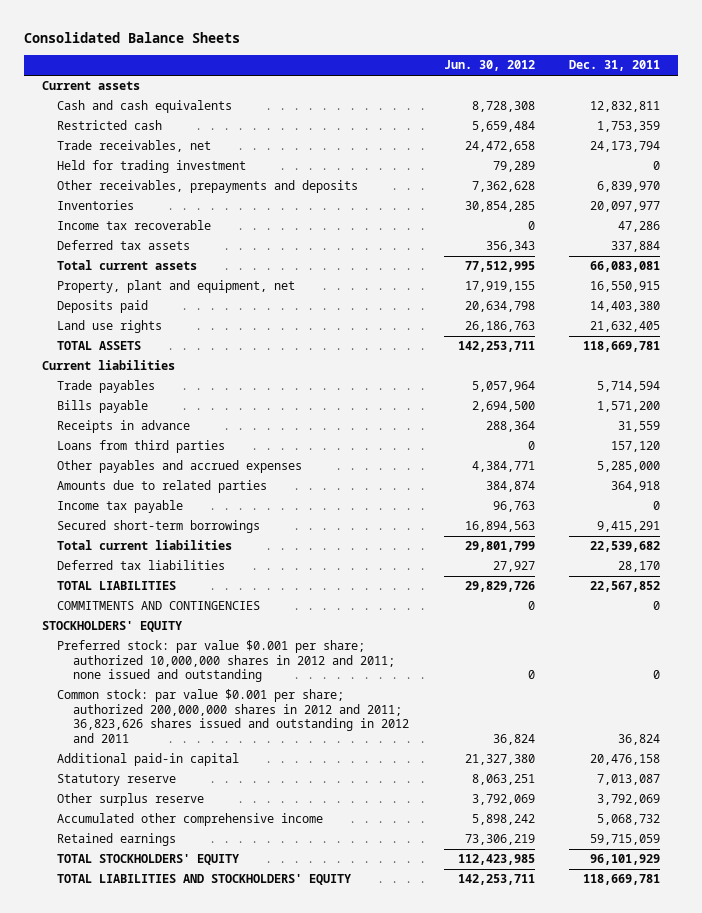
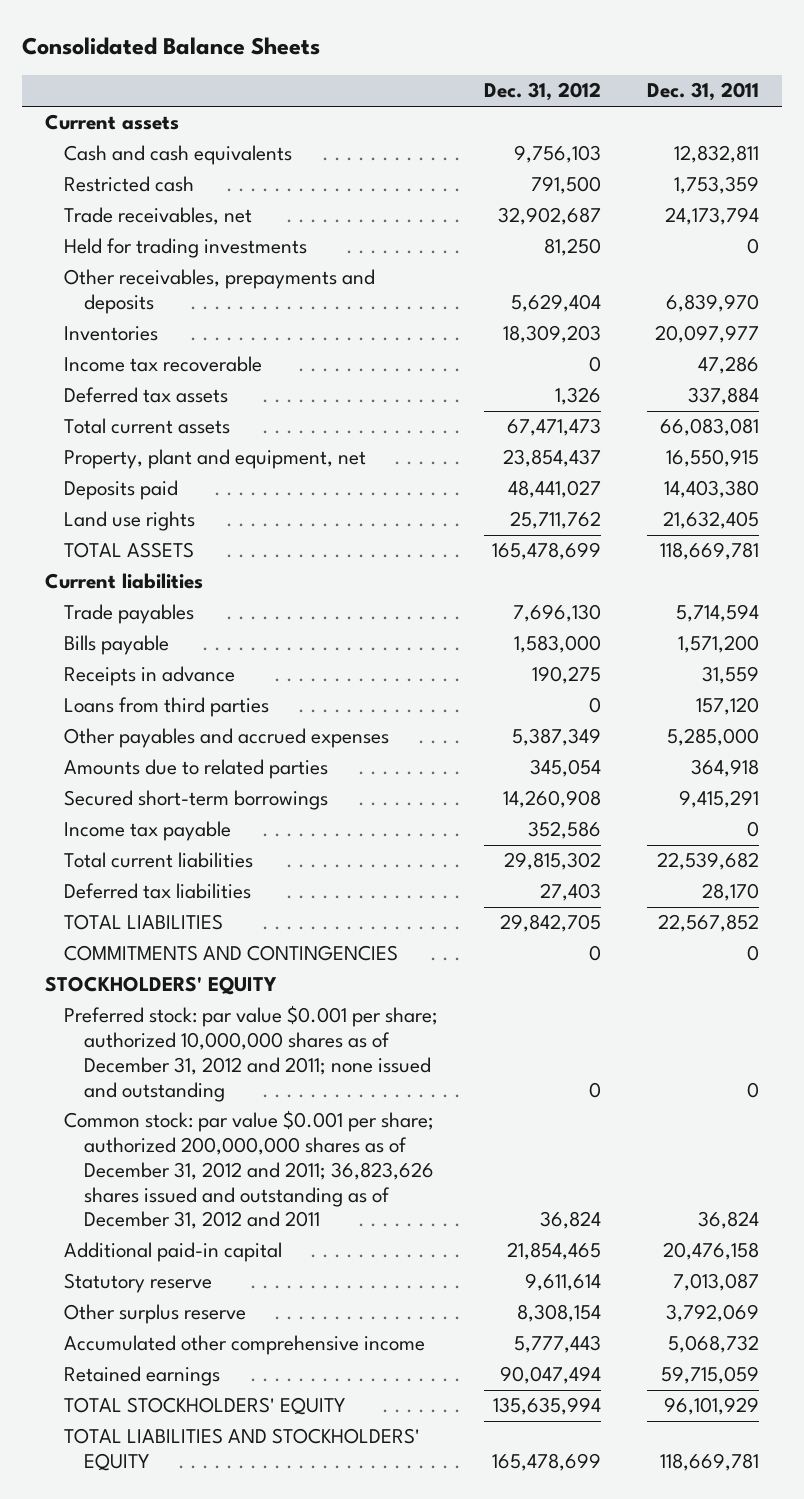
- | Jun. 30, 2012 | Dec. 31, 2011
+ | Dec. 31, 2012 | Dec. 31, 2011
- Held for trading investment | 79,289 | 0
+ Held for trading investments | 81,250 | 0
moved down: Income tax payable | 352,586 | 0
- Preferred stock: par value $0.001 per share; authorized 10,000,000 shares in 2012 and 2011; none issued and outstanding | 0 | 0
- Common stock: par value $0.001 per share; authorized 200,000,000 shares in 2012 and 2011; 36,823,626 shares issued and outstanding in 2012 and 2011 | 36,824 | 36,824
+ Preferred stock: par value $0.001 per share; authorized 10,000,000 shares as of December 31, 2012 and 2011; none issued and outstanding | 0 | 0
+ Common stock: par value $0.001 per share; authorized 200,000,000 shares as of December 31, 2012 and 2011; 36,823,626 shares issued and outstanding as of December 31, 2012 and 2011 | 36,824 | 36,824

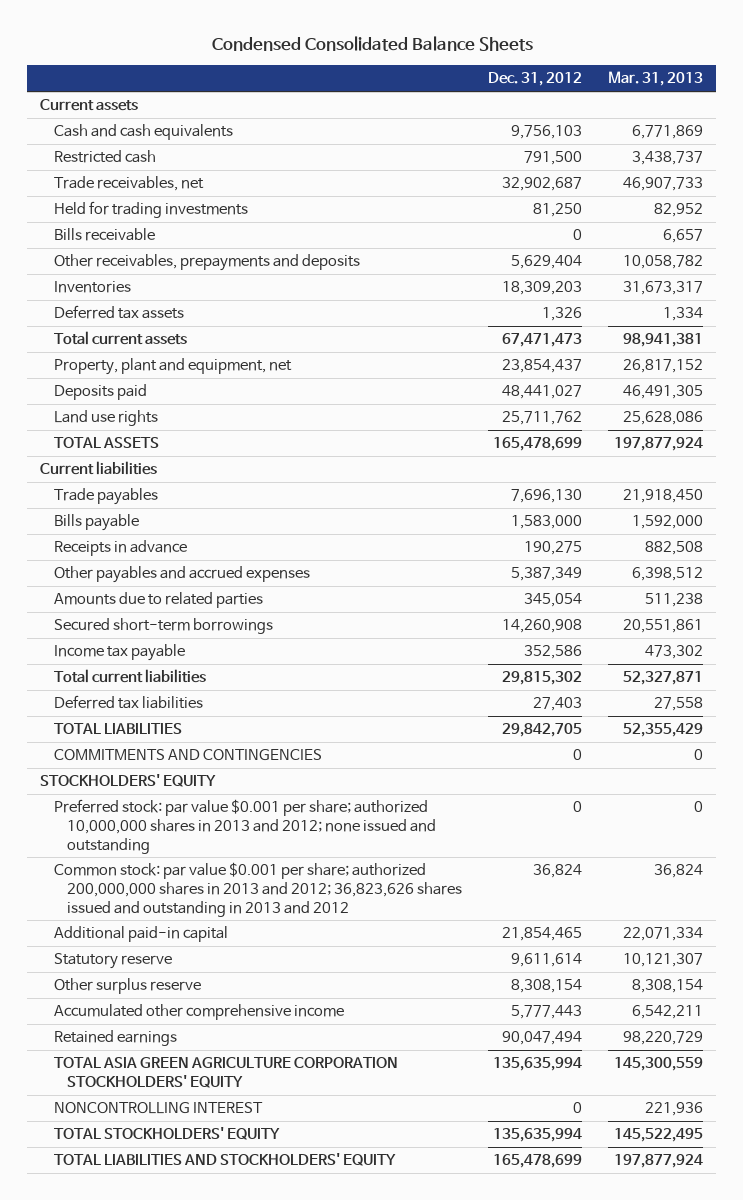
- Consolidated Balance Sheets
+ Condensed Consolidated Balance Sheets
- | Dec. 31, 2012 | Dec. 31, 2011
+ | Dec. 31, 2012 | Mar. 31, 2013
+ Bills receivable | 0 | 6,657
- Income tax recoverable | 0 | 47,286
- Loans from third parties | 0 | 157,120
- Preferred stock: par value $0.001 per share; authorized 10,000,000 shares as of December 31, 2012 and 2011; none issued and outstanding | 0 | 0
- Common stock: par value $0.001 per share; authorized 200,000,000 shares as of December 31, 2012 and 2011; 36,823,626 shares issued and outstanding as of December 31, 2012 and 2011 | 36,824 | 36,824
+ Preferred stock: par value $0.001 per share; authorized 10,000,000 shares in 2013 and 2012; none issued and outstanding | 0 | 0
+ Common stock: par value $0.001 per share; authorized 200,000,000 shares in 2013 and 2012; 36,823,626 shares issued and outstanding in 2013 and 2012 | 36,824 | 36,824
+ TOTAL ASIA GREEN AGRICULTURE CORPORATION STOCKHOLDERS' EQUITY | 135,635,994 | 145,300,559
+ NONCONTROLLING INTEREST | 0 | 221,936

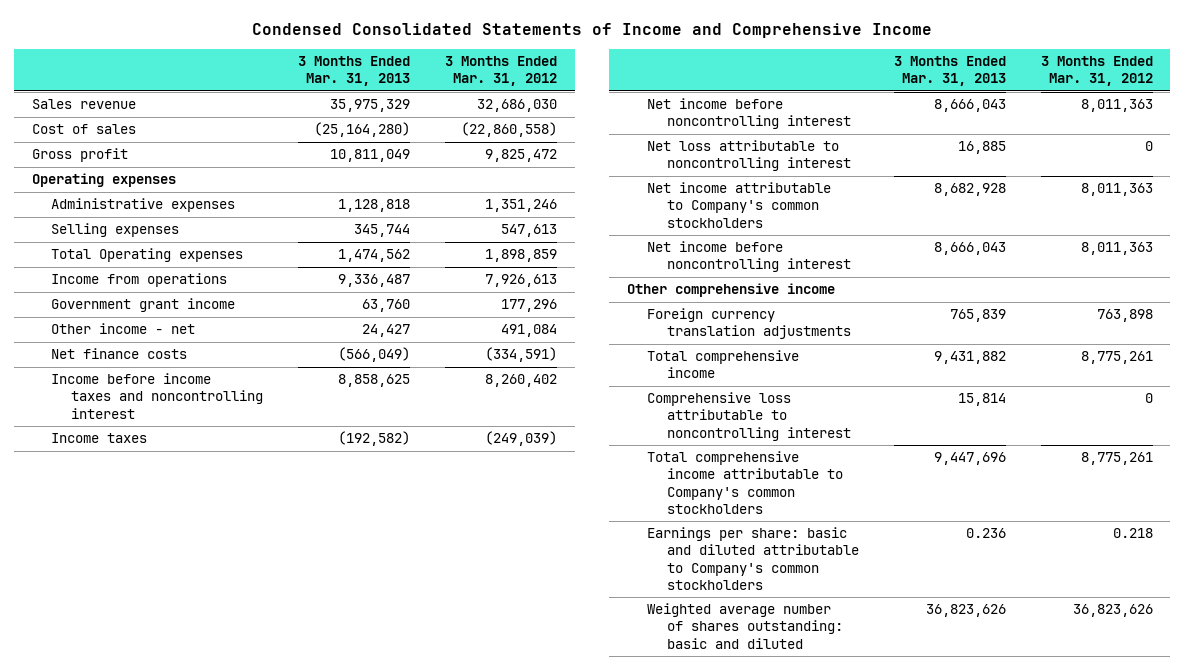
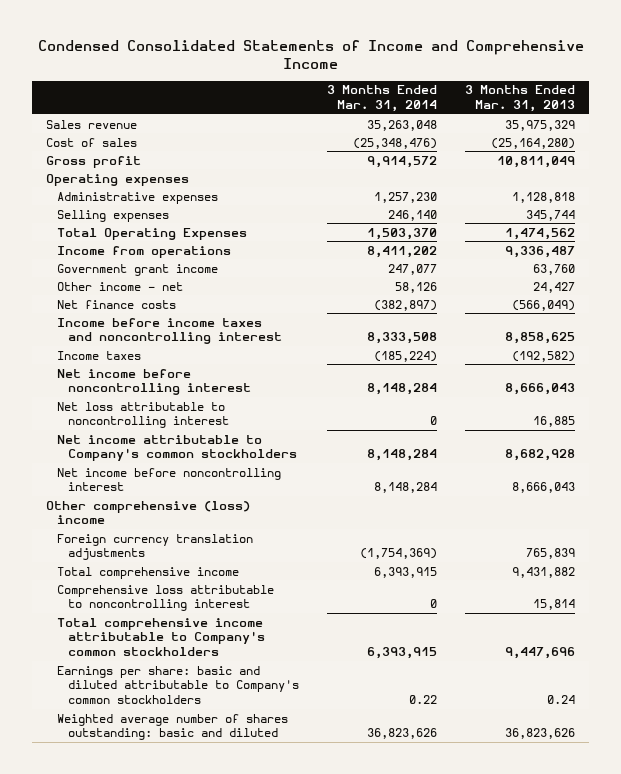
- | 3 Months Ended Mar. 31, 2013 | 3 Months Ended Mar. 31, 2012
+ | 3 Months Ended Mar. 31, 2014 | 3 Months Ended Mar. 31, 2013
- Total Operating expenses | 1,474,562 | 1,898,859
+ Total Operating Expenses | 1,503,370 | 1,474,562
- Other comprehensive income
+ Other comprehensive (loss) income
- Earnings per share: basic and diluted attributable to Company's common stockholders | 0.236 | 0.218
+ Earnings per share: basic and diluted attributable to Company's common stockholders | 0.22 | 0.24

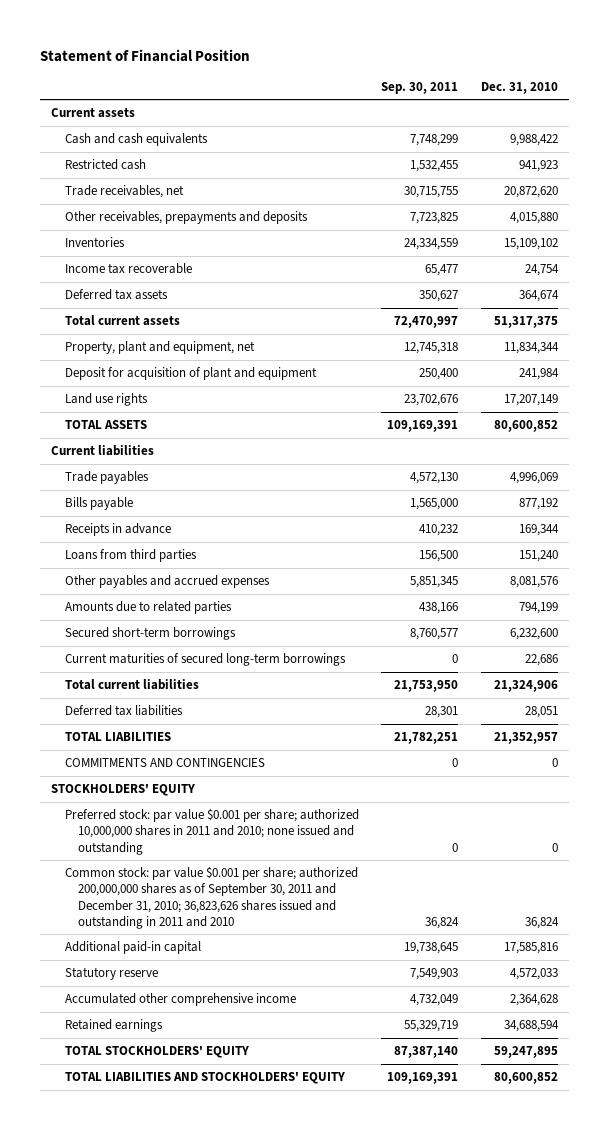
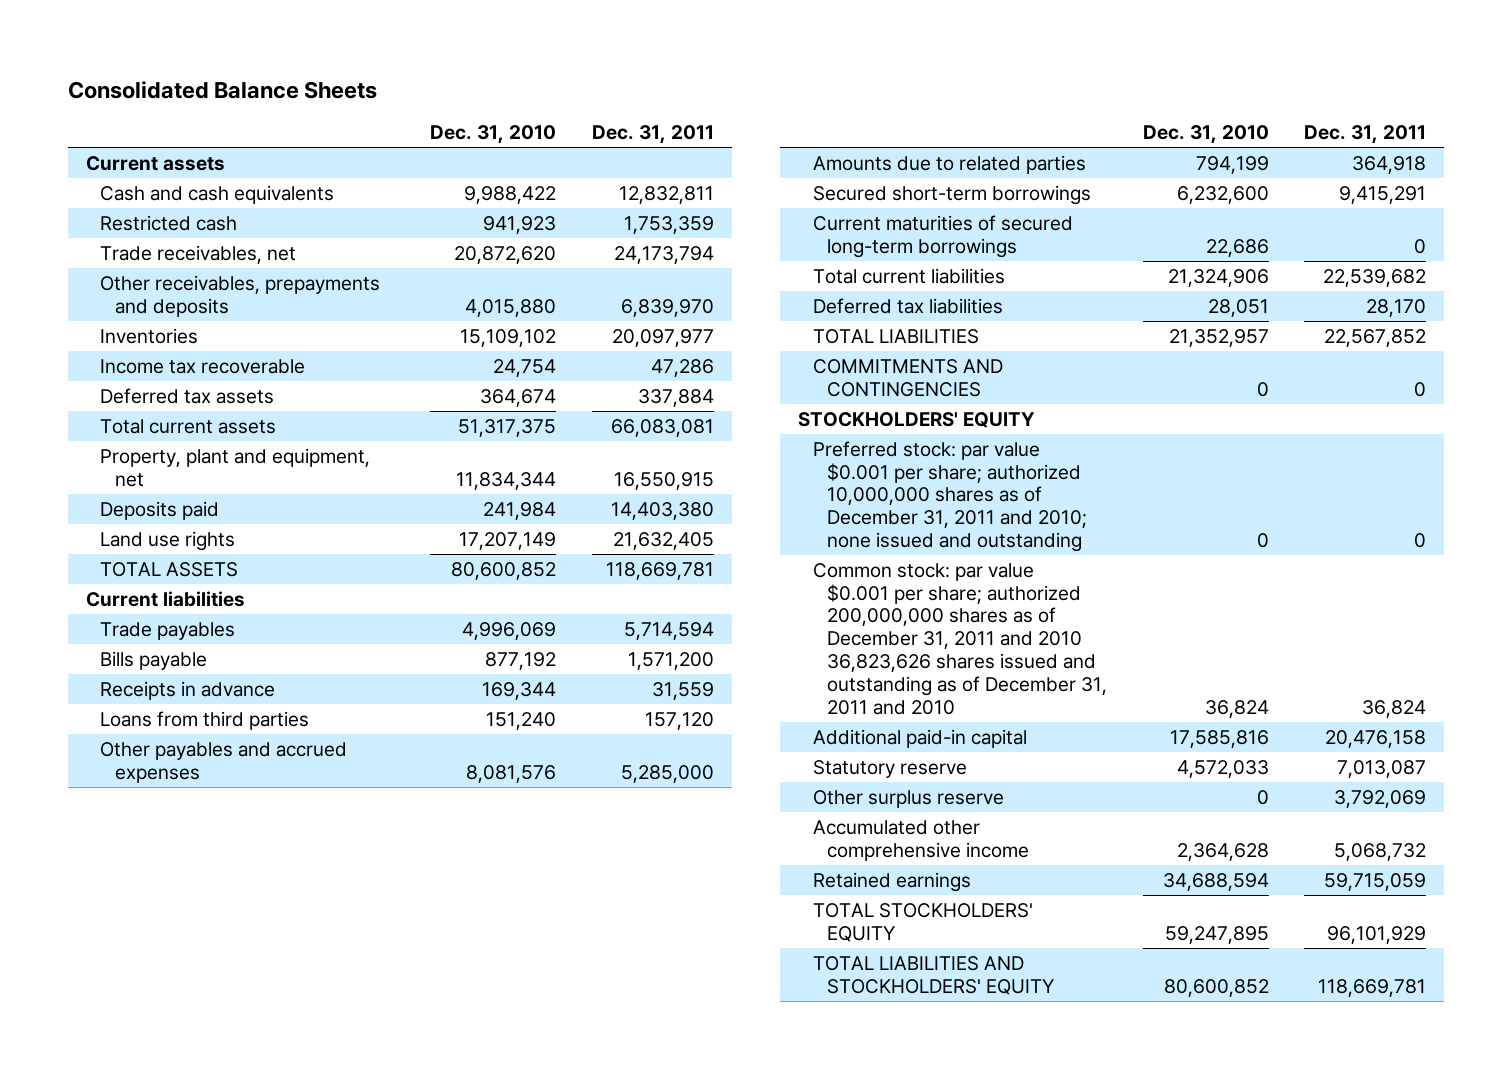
- Statement of Financial Position
+ Consolidated Balance Sheets
- | Sep. 30, 2011 | Dec. 31, 2010
+ | Dec. 31, 2010 | Dec. 31, 2011
- Deposit for acquisition of plant and equipment | 250,400 | 241,984
+ Deposits paid | 241,984 | 14,403,380
- Preferred stock: par value $0.001 per share; authorized 10,000,000 shares in 2011 and 2010; none issued and outstanding | 0 | 0
- Common stock: par value $0.001 per share; authorized 200,000,000 shares as of September 30, 2011 and December 31, 2010; 36,823,626 shares issued and outstanding in 2011 and 2010 | 36,824 | 36,824
+ Preferred stock: par value $0.001 per share; authorized 10,000,000 shares as of December 31, 2011 and 2010; none issued and outstanding | 0 | 0
+ Common stock: par value $0.001 per share; authorized 200,000,000 shares as of December 31, 2011 and 2010 36,823,626 shares issued and outstanding as of December 31, 2011 and 2010 | 36,824 | 36,824
+ Other surplus reserve | 0 | 3,792,069

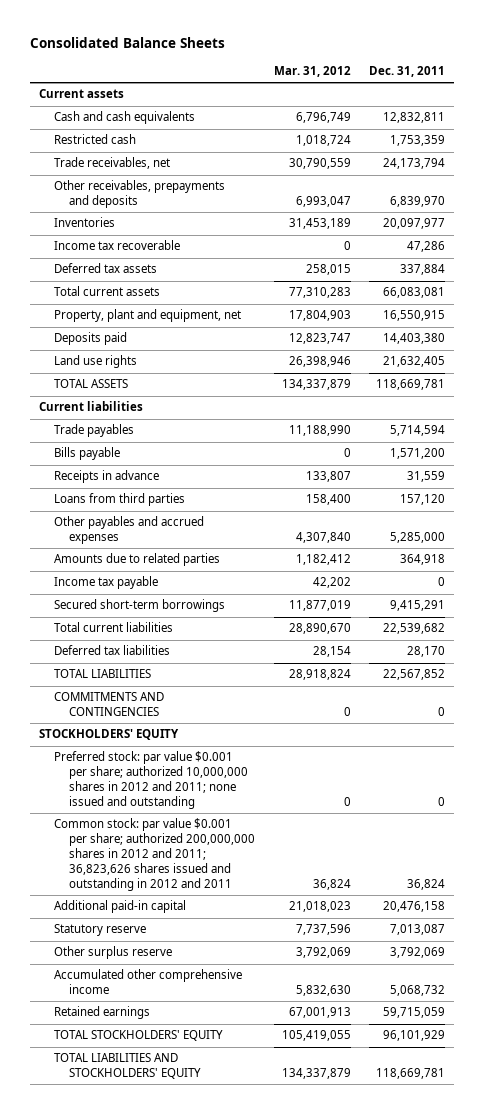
- | Dec. 31, 2010 | Dec. 31, 2011
+ | Mar. 31, 2012 | Dec. 31, 2011
+ Income tax payable | 42,202 | 0
- Current maturities of secured long-term borrowings | 22,686 | 0
- Preferred stock: par value $0.001 per share; authorized 10,000,000 shares as of December 31, 2011 and 2010; none issued and outstanding | 0 | 0
- Common stock: par value $0.001 per share; authorized 200,000,000 shares as of December 31, 2011 and 2010 36,823,626 shares issued and outstanding as of December 31, 2011 and 2010 | 36,824 | 36,824
+ Preferred stock: par value $0.001 per share; authorized 10,000,000 shares in 2012 and 2011; none issued and outstanding | 0 | 0
+ Common stock: par value $0.001 per share; authorized 200,000,000 shares in 2012 and 2011; 36,823,626 shares issued and outstanding in 2012 and 2011 | 36,824 | 36,824

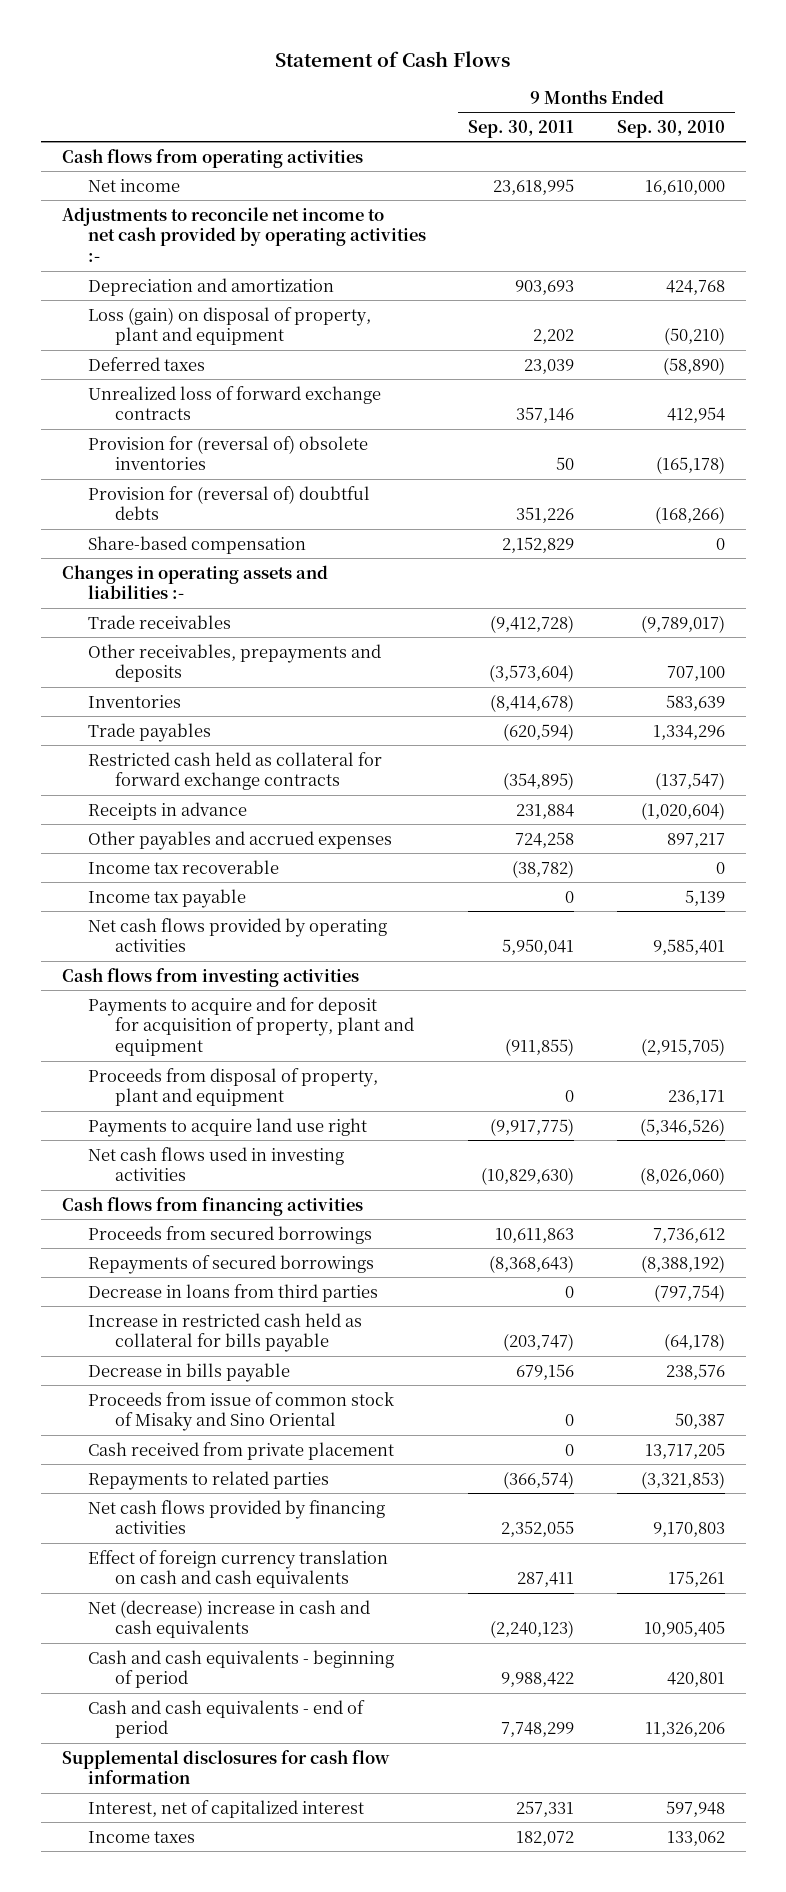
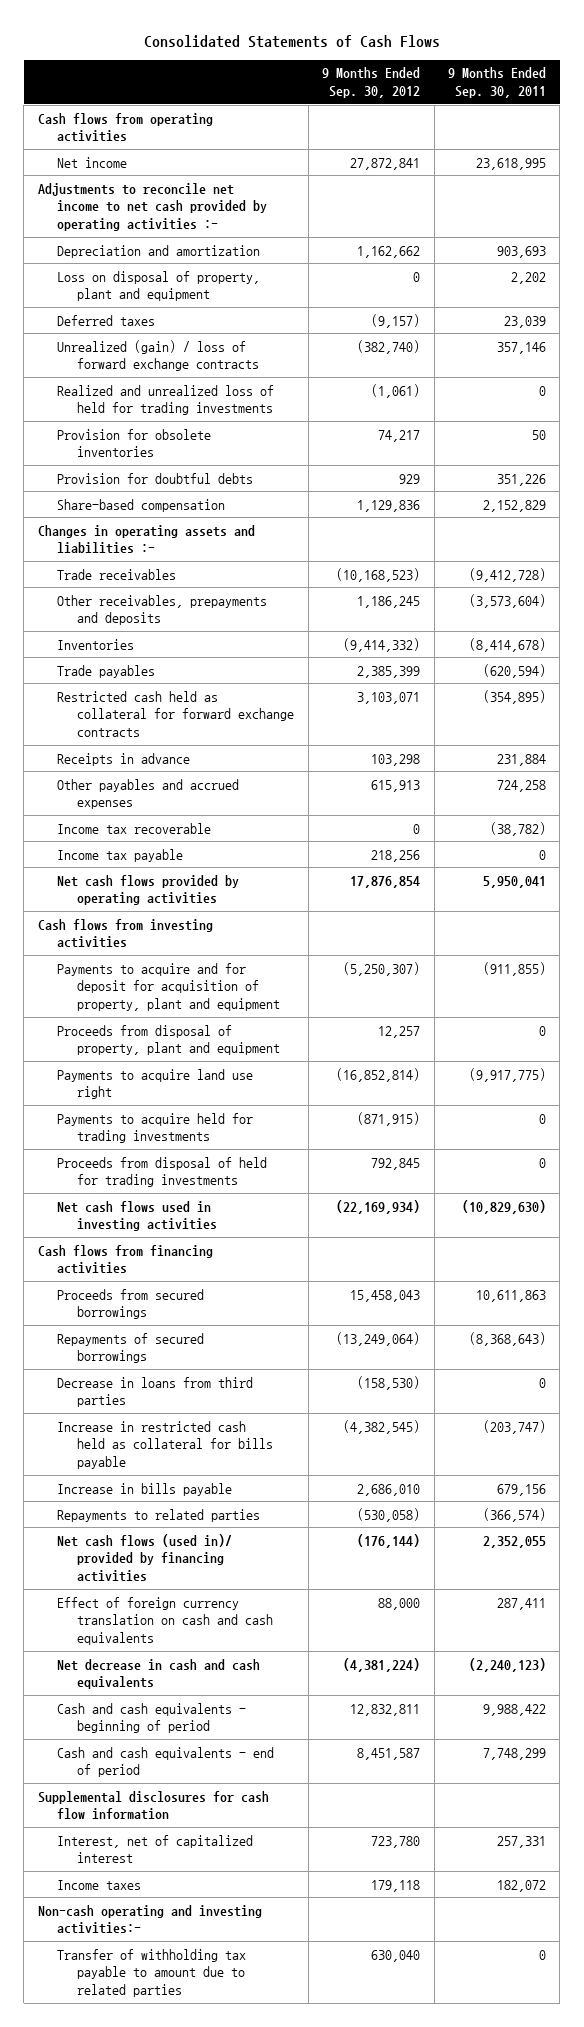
- Statement of Cash Flows
+ Consolidated Statements of Cash Flows
- | 9 Months Ended Sep. 30, 2011 | 9 Months Ended Sep. 30, 2010
+ | 9 Months Ended Sep. 30, 2012 | 9 Months Ended Sep. 30, 2011
- Loss (gain) on disposal of property, plant and equipment | 2,202 | (50,210)
+ Loss on disposal of property, plant and equipment | 0 | 2,202
- Unrealized loss of forward exchange contracts | 357,146 | 412,954
- Provision for (reversal of) obsolete inventories | 50 | (165,178)
- Provision for (reversal of) doubtful debts | 351,226 | (168,266)
+ Unrealized (gain) / loss of forward exchange contracts | (382,740) | 357,146
+ Realized and unrealized loss of held for trading investments | (1,061) | 0
+ Provision for obsolete inventories | 74,217 | 50
+ Provision for doubtful debts | 929 | 351,226
+ Payments to acquire held for trading investments | (871,915) | 0
+ Proceeds from disposal of held for trading investments | 792,845 | 0
- Decrease in bills payable | 679,156 | 238,576
- Proceeds from issue of common stock of Misaky and Sino Oriental | 0 | 50,387
- Cash received from private placement | 0 | 13,717,205
+ Increase in bills payable | 2,686,010 | 679,156
- Net cash flows provided by financing activities | 2,352,055 | 9,170,803
+ Net cash flows (used in)/ provided by financing activities | (176,144) | 2,352,055
- Net (decrease) increase in cash and cash equivalents | (2,240,123) | 10,905,405
+ Net decrease in cash and cash equivalents | (4,381,224) | (2,240,123)
+ Non-cash operating and investing activities:-
+ Transfer of withholding tax payable to amount due to related parties | 630,040 | 0

